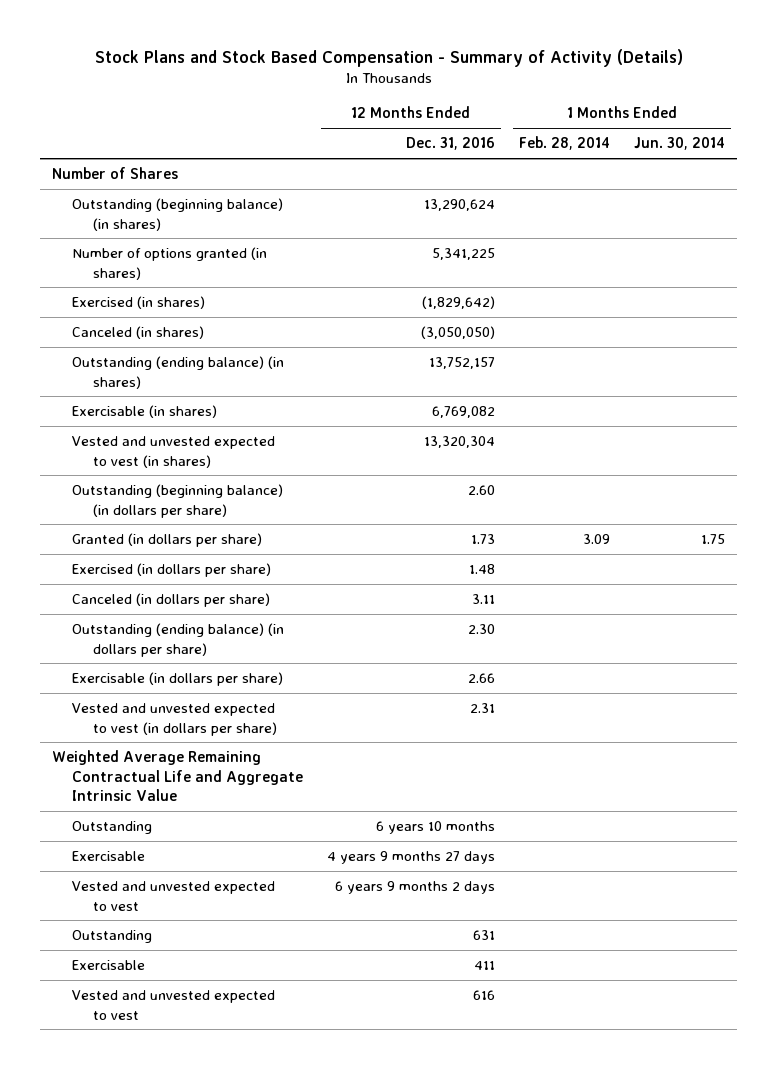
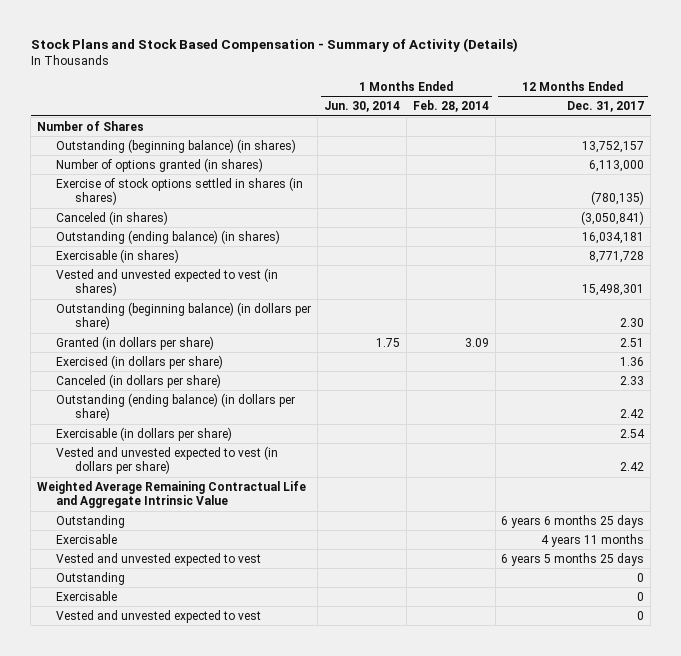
- | 12 Months Ended Dec. 31, 2016 | 1 Months Ended Feb. 28, 2014 | 1 Months Ended Jun. 30, 2014
+ | 1 Months Ended Jun. 30, 2014 | 1 Months Ended Feb. 28, 2014 | 12 Months Ended Dec. 31, 2017
- Exercised (in shares) | (1,829,642) | |
+ Exercise of stock options settled in shares (in shares) | | | (780,135)

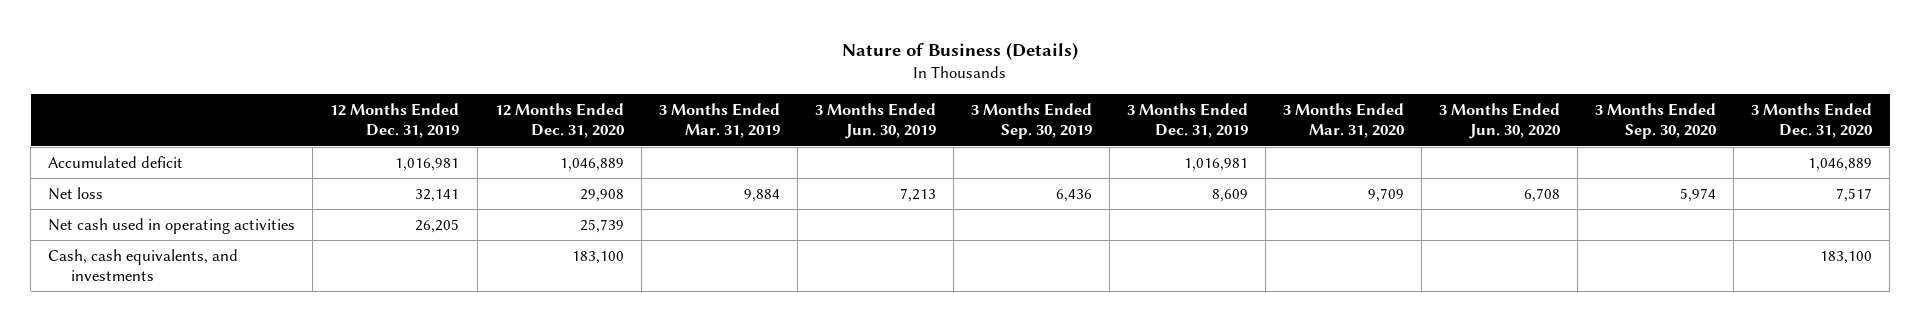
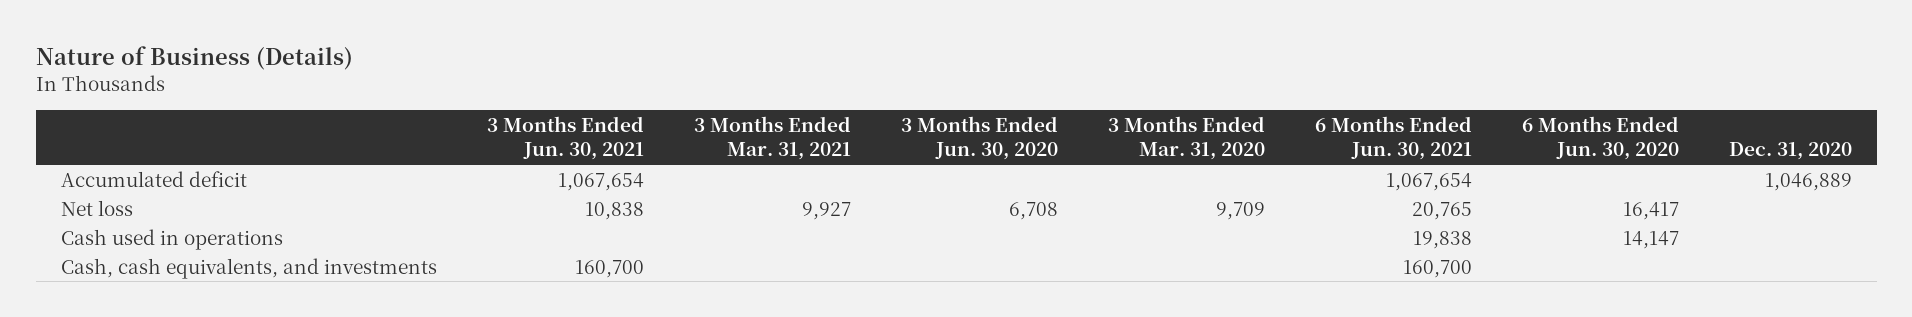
- | 12 Months Ended Dec. 31, 2019 | 12 Months Ended Dec. 31, 2020 | 3 Months Ended Mar. 31, 2019 | 3 Months Ended Jun. 30, 2019 | 3 Months Ended Sep. 30, 2019 | 3 Months Ended Dec. 31, 2019 | 3 Months Ended Mar. 31, 2020 | 3 Months Ended Jun. 30, 2020 | 3 Months Ended Sep. 30, 2020 | 3 Months Ended Dec. 31, 2020
+ | 3 Months Ended Jun. 30, 2021 | 3 Months Ended Mar. 31, 2021 | 3 Months Ended Jun. 30, 2020 | 3 Months Ended Mar. 31, 2020 | 6 Months Ended Jun. 30, 2021 | 6 Months Ended Jun. 30, 2020 | Dec. 31, 2020
- Net cash used in operating activities | 26,205 | 25,739 | | | | | | | |
+ Cash used in operations | | | | | 19,838 | 14,147 |

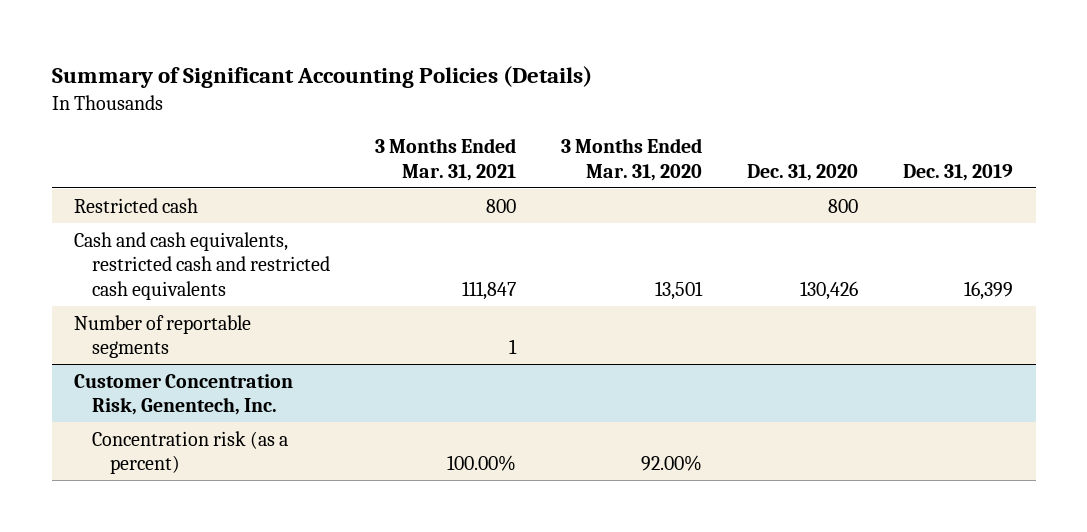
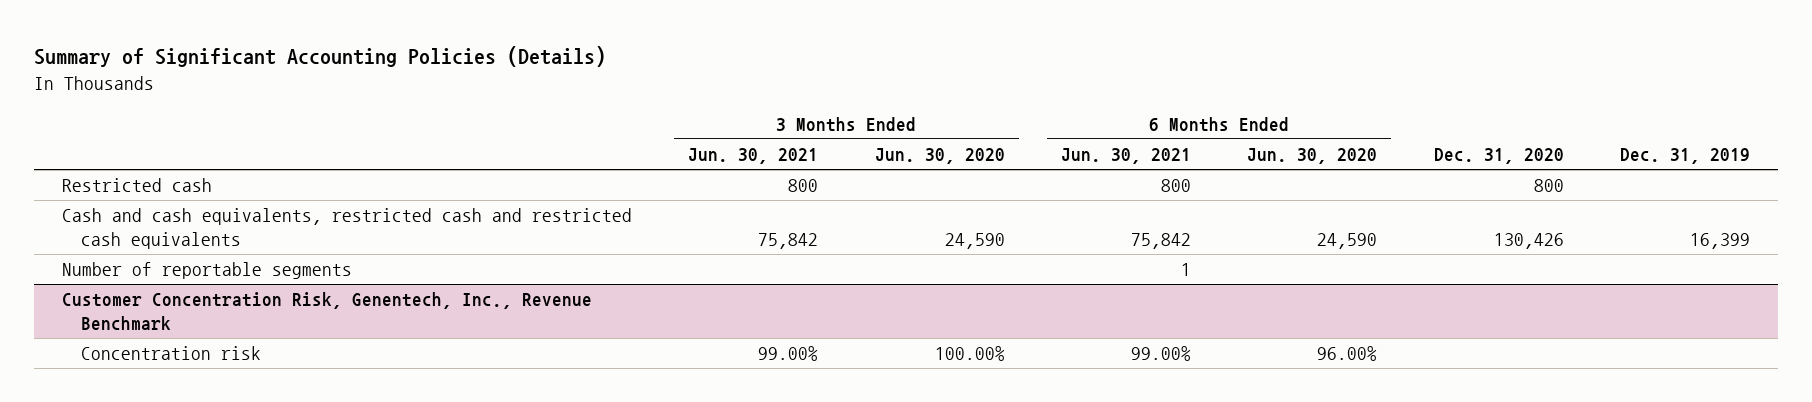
- | 3 Months Ended Mar. 31, 2021 | 3 Months Ended Mar. 31, 2020 | Dec. 31, 2020 | Dec. 31, 2019
+ | 3 Months Ended Jun. 30, 2021 | 3 Months Ended Jun. 30, 2020 | 6 Months Ended Jun. 30, 2021 | 6 Months Ended Jun. 30, 2020 | Dec. 31, 2020 | Dec. 31, 2019
- Customer Concentration Risk, Genentech, Inc.
- Concentration risk (as a percent) | 100.00% | 92.00% | |
+ Customer Concentration Risk, Genentech, Inc., Revenue Benchmark
+ Concentration risk | 99.00% | 100.00% | 99.00% | 96.00% | |

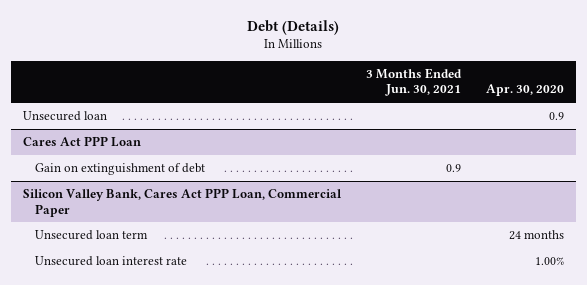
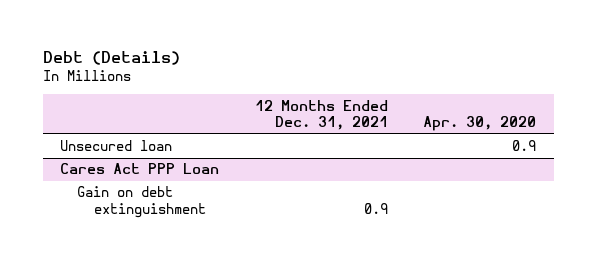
- | 3 Months Ended Jun. 30, 2021 | Apr. 30, 2020
+ | 12 Months Ended Dec. 31, 2021 | Apr. 30, 2020
@ Cares Act PPP Loan
- Gain on extinguishment of debt | 0.9 |
- Silicon Valley Bank, Cares Act PPP Loan, Commercial Paper
- Unsecured loan term | | 24 months
- Unsecured loan interest rate | | 1.00%
@ Cares Act PPP Loan
+ Gain on debt extinguishment | 0.9 |

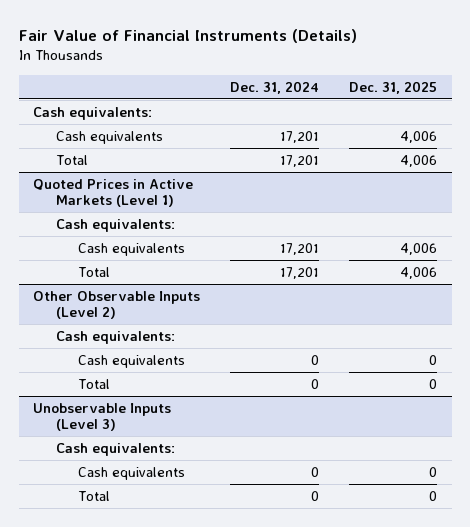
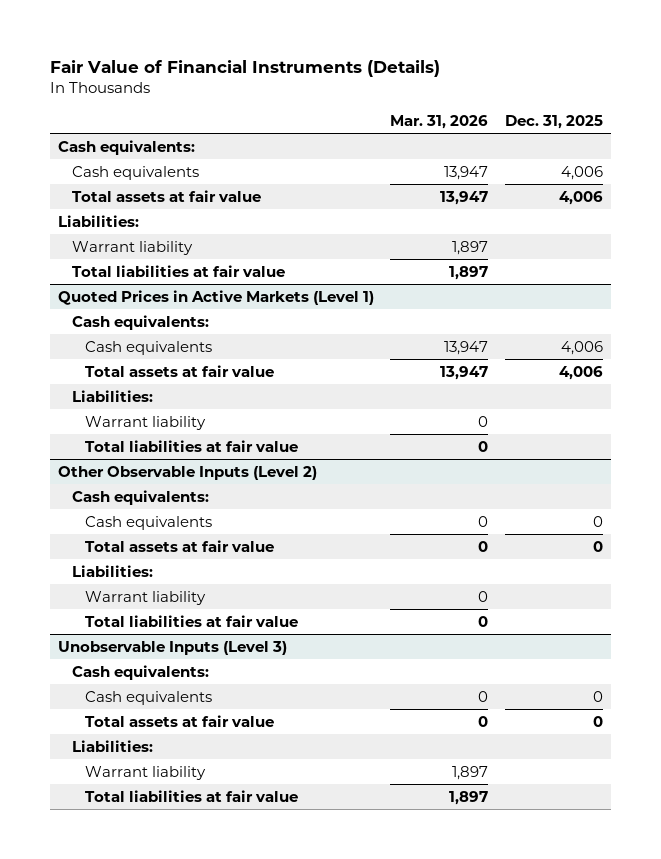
- | Dec. 31, 2024 | Dec. 31, 2025
+ | Mar. 31, 2026 | Dec. 31, 2025
- Total | 17,201 | 4,006
+ Total assets at fair value | 13,947 | 4,006
+ Liabilities:
+ Warrant liability | 1,897 |
+ Total liabilities at fair value | 1,897 |
@ Quoted Prices in Active Markets (Level 1)
- Total | 17,201 | 4,006
+ Total assets at fair value | 13,947 | 4,006
+ Liabilities:
+ Warrant liability | 0 |
+ Total liabilities at fair value | 0 |
@ Other Observable Inputs (Level 2)
- Total | 0 | 0
+ Total assets at fair value | 0 | 0
+ Liabilities:
+ Warrant liability | 0 |
+ Total liabilities at fair value | 0 |
@ Unobservable Inputs (Level 3)
- Total | 0 | 0
+ Total assets at fair value | 0 | 0
+ Liabilities:
+ Warrant liability | 1,897 |
+ Total liabilities at fair value | 1,897 |

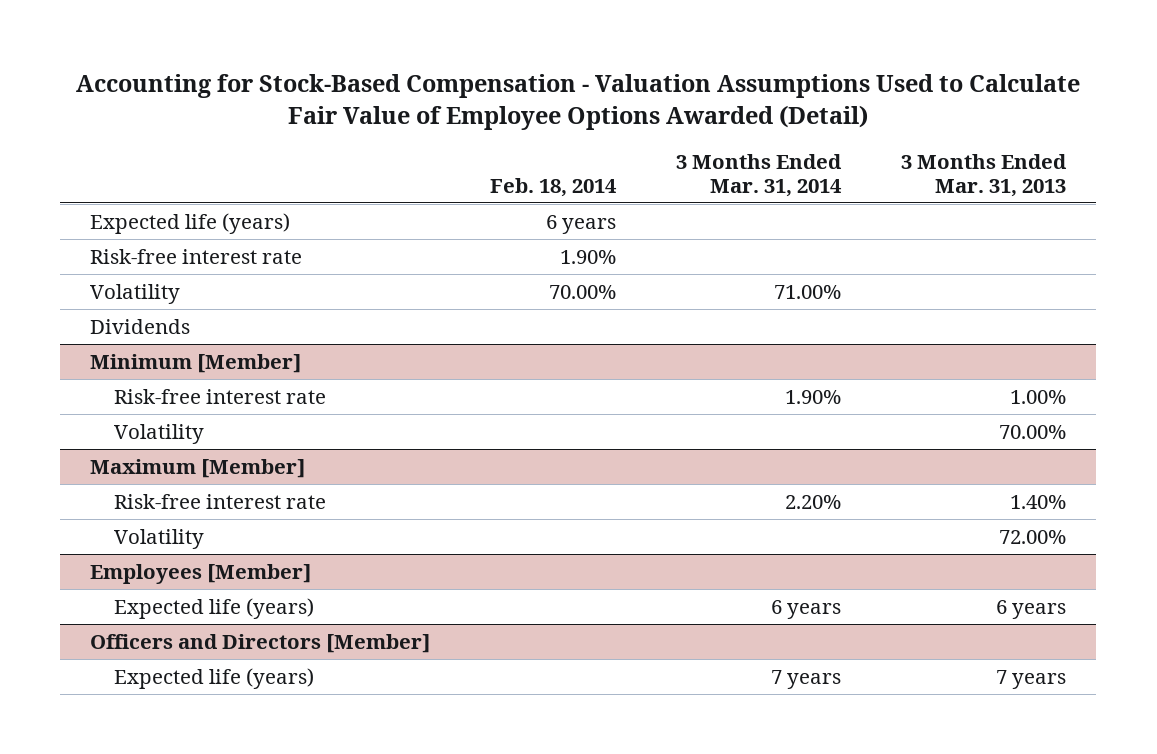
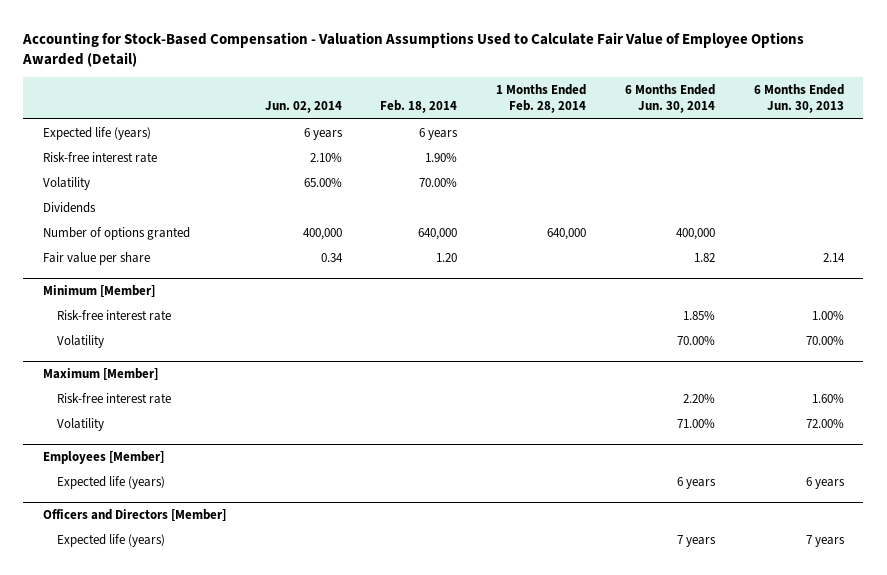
- | Feb. 18, 2014 | 3 Months Ended Mar. 31, 2014 | 3 Months Ended Mar. 31, 2013
+ | Jun. 02, 2014 | Feb. 18, 2014 | 1 Months Ended Feb. 28, 2014 | 6 Months Ended Jun. 30, 2014 | 6 Months Ended Jun. 30, 2013
+ Number of options granted | 400,000 | 640,000 | 640,000 | 400,000 |
+ Fair value per share | 0.34 | 1.20 | | 1.82 | 2.14

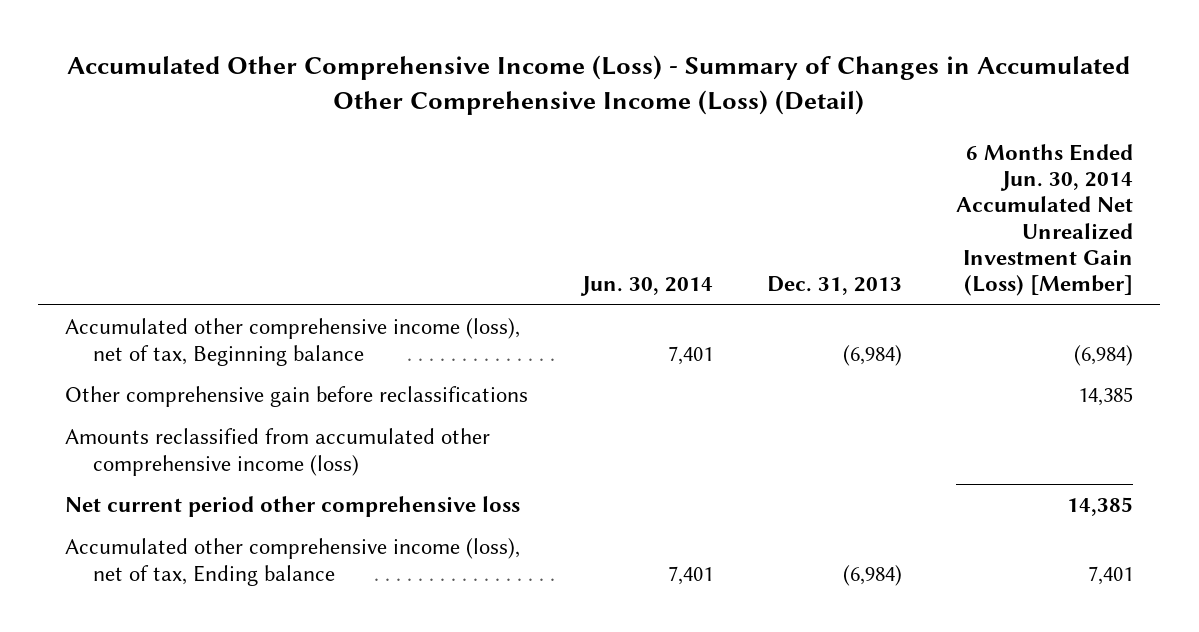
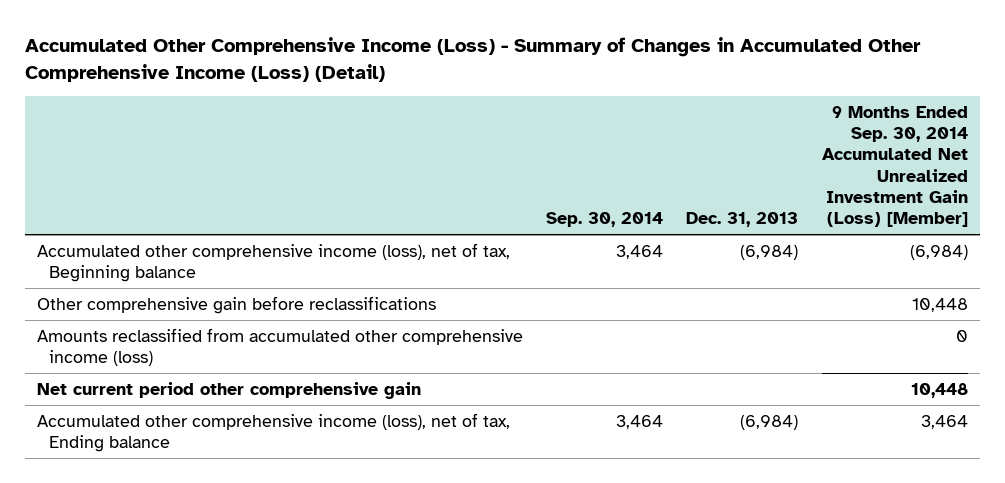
- | Jun. 30, 2014 | Dec. 31, 2013 | 6 Months Ended Jun. 30, 2014 Accumulated Net Unrealized Investment Gain (Loss) [Member]
+ | Sep. 30, 2014 | Dec. 31, 2013 | 9 Months Ended Sep. 30, 2014 Accumulated Net Unrealized Investment Gain (Loss) [Member]
- Net current period other comprehensive loss | | | 14,385
+ Net current period other comprehensive gain | | | 10,448

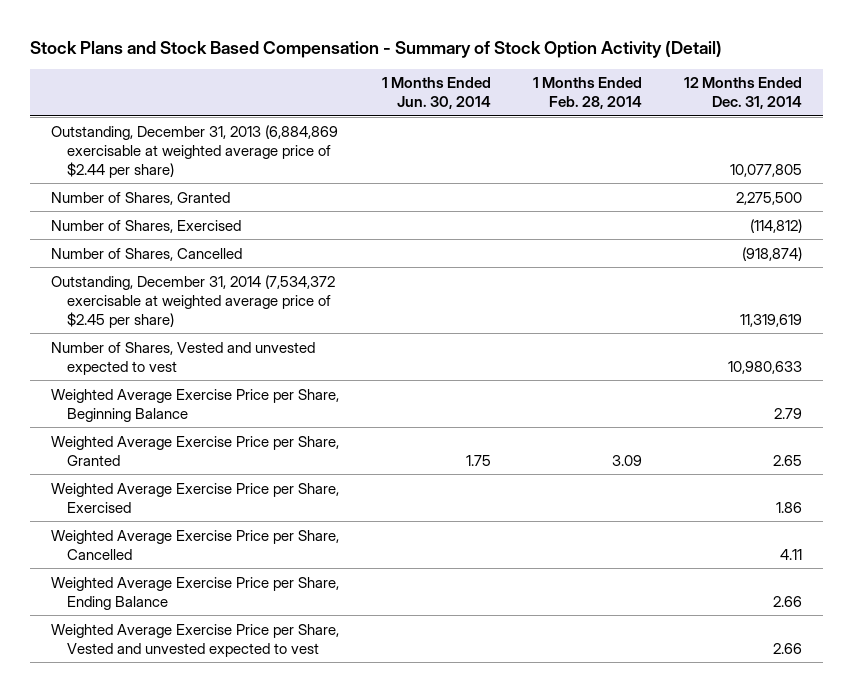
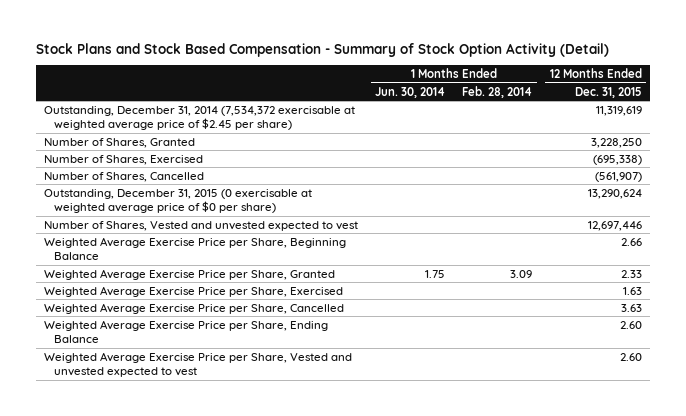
- | 1 Months Ended Jun. 30, 2014 | 1 Months Ended Feb. 28, 2014 | 12 Months Ended Dec. 31, 2014
+ | 1 Months Ended Jun. 30, 2014 | 1 Months Ended Feb. 28, 2014 | 12 Months Ended Dec. 31, 2015
- Outstanding, December 31, 2013 (6,884,869 exercisable at weighted average price of $2.44 per share) | | | 10,077,805
moved up: Outstanding, December 31, 2014 (7,534,372 exercisable at weighted average price of $2.45 per share) | | | 11,319,619
+ Outstanding, December 31, 2015 (0 exercisable at weighted average price of $0 per share) | | | 13,290,624

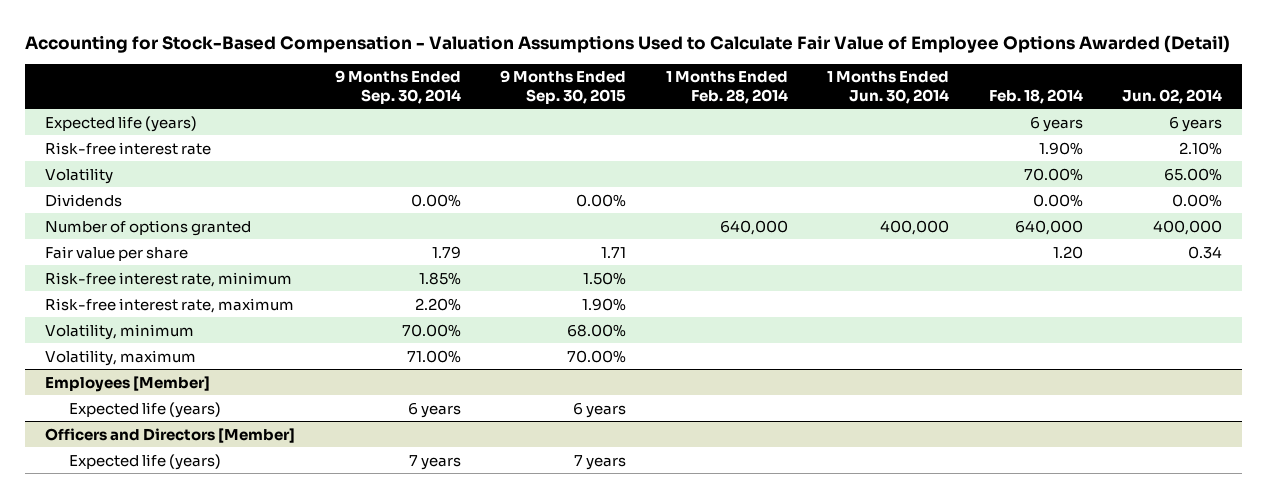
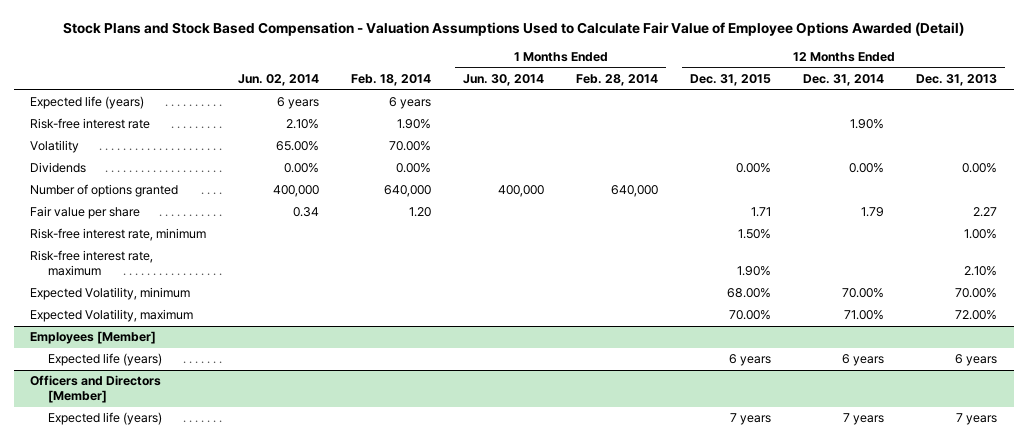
- Accounting for Stock-Based Compensation - Valuation Assumptions Used to Calculate Fair Value of Employee Options Awarded (Detail)
+ Stock Plans and Stock Based Compensation - Valuation Assumptions Used to Calculate Fair Value of Employee Options Awarded (Detail)
- | 9 Months Ended Sep. 30, 2014 | 9 Months Ended Sep. 30, 2015 | 1 Months Ended Feb. 28, 2014 | 1 Months Ended Jun. 30, 2014 | Feb. 18, 2014 | Jun. 02, 2014
+ | Jun. 02, 2014 | Feb. 18, 2014 | 1 Months Ended Jun. 30, 2014 | 1 Months Ended Feb. 28, 2014 | 12 Months Ended Dec. 31, 2015 | 12 Months Ended Dec. 31, 2014 | 12 Months Ended Dec. 31, 2013
- Volatility, minimum | 70.00% | 68.00% | | | |
- Volatility, maximum | 71.00% | 70.00% | | | |
+ Expected Volatility, minimum | | | | | 68.00% | 70.00% | 70.00%
+ Expected Volatility, maximum | | | | | 70.00% | 71.00% | 72.00%

